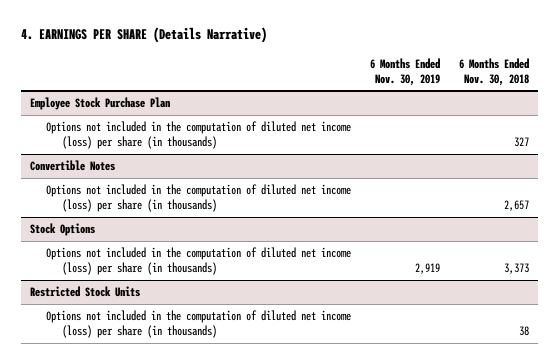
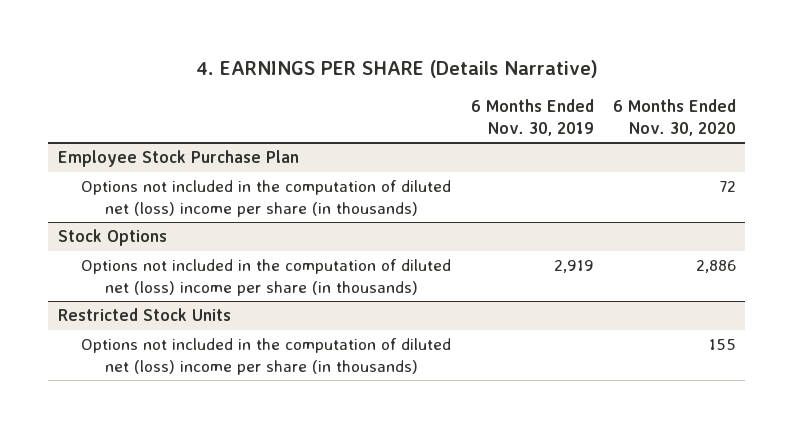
- | 6 Months Ended Nov. 30, 2019 | 6 Months Ended Nov. 30, 2018
+ | 6 Months Ended Nov. 30, 2019 | 6 Months Ended Nov. 30, 2020
@ Employee Stock Purchase Plan
- Options not included in the computation of diluted net income (loss) per share (in thousands) | | 327
- Convertible Notes
- Options not included in the computation of diluted net income (loss) per share (in thousands) | | 2,657
@ Employee Stock Purchase Plan
+ Options not included in the computation of diluted net (loss) income per share (in thousands) | | 72
@ Stock Options
- Options not included in the computation of diluted net income (loss) per share (in thousands) | 2,919 | 3,373
+ Options not included in the computation of diluted net (loss) income per share (in thousands) | 2,919 | 2,886
@ Restricted Stock Units
- Options not included in the computation of diluted net income (loss) per share (in thousands) | | 38
+ Options not included in the computation of diluted net (loss) income per share (in thousands) | | 155

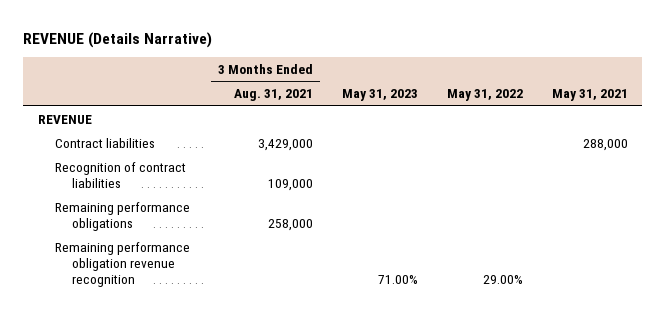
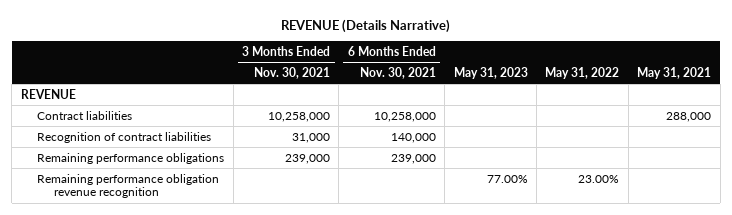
- | 3 Months Ended Aug. 31, 2021 | May 31, 2023 | May 31, 2022 | May 31, 2021
+ | 3 Months Ended Nov. 30, 2021 | 6 Months Ended Nov. 30, 2021 | May 31, 2023 | May 31, 2022 | May 31, 2021
- Remaining performance obligation revenue recognition | | 71.00% | 29.00% |
+ Remaining performance obligation revenue recognition | | | 77.00% | 23.00% |

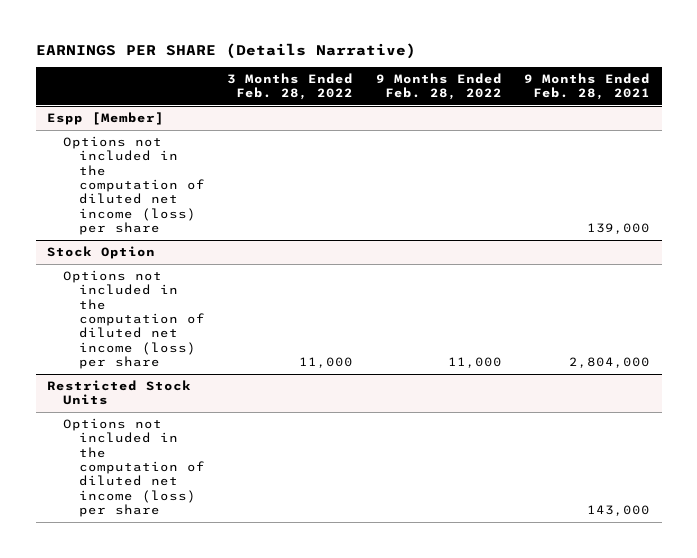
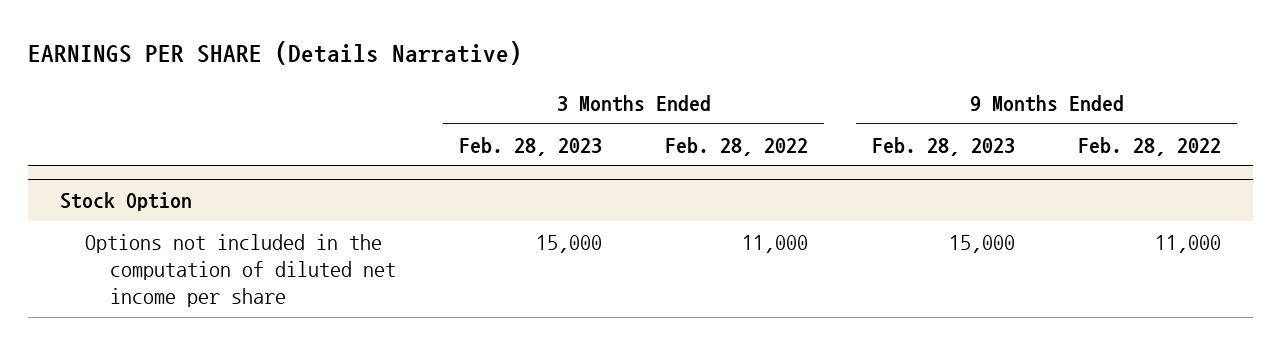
- | 3 Months Ended Feb. 28, 2022 | 9 Months Ended Feb. 28, 2022 | 9 Months Ended Feb. 28, 2021
+ | 3 Months Ended Feb. 28, 2023 | 3 Months Ended Feb. 28, 2022 | 9 Months Ended Feb. 28, 2023 | 9 Months Ended Feb. 28, 2022
- Espp [Member]
- Options not included in the computation of diluted net income (loss) per share | | | 139,000
@ Stock Option
- Options not included in the computation of diluted net income (loss) per share | 11,000 | 11,000 | 2,804,000
- Restricted Stock Units
- Options not included in the computation of diluted net income (loss) per share | | | 143,000
@ Stock Option
+ Options not included in the computation of diluted net income per share | 15,000 | 11,000 | 15,000 | 11,000

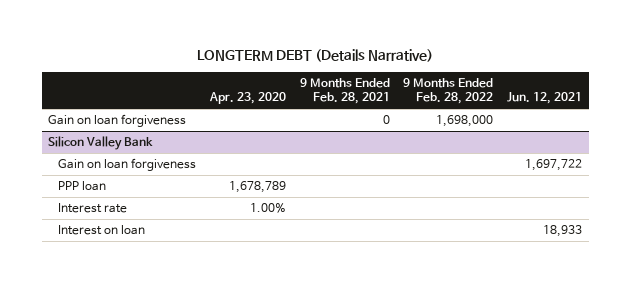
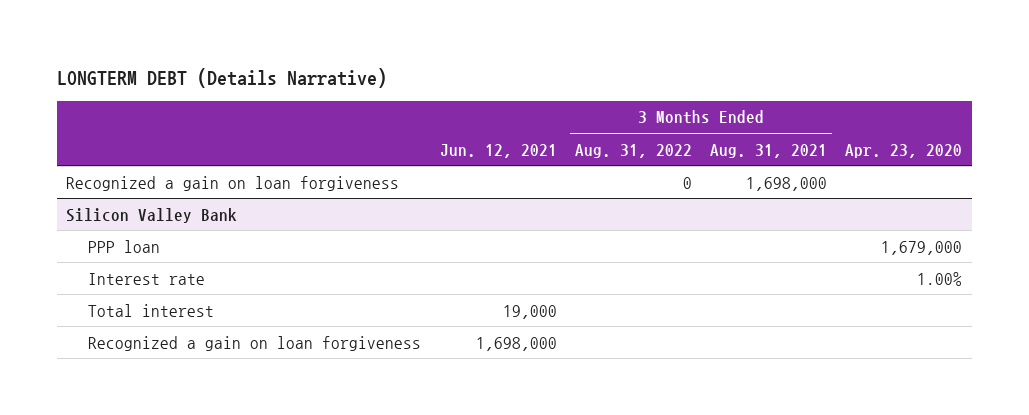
- | Apr. 23, 2020 | 9 Months Ended Feb. 28, 2021 | 9 Months Ended Feb. 28, 2022 | Jun. 12, 2021
+ | Jun. 12, 2021 | 3 Months Ended Aug. 31, 2022 | 3 Months Ended Aug. 31, 2021 | Apr. 23, 2020
- Gain on loan forgiveness | | 0 | 1,698,000 |
+ Recognized a gain on loan forgiveness | | 0 | 1,698,000 |
@ Silicon Valley Bank
- Gain on loan forgiveness | | | | 1,697,722
- PPP loan | 1,678,789 | | |
+ PPP loan | | | | 1,679,000
- Interest on loan | | | | 18,933
+ Total interest | 19,000 | | |
+ Recognized a gain on loan forgiveness | 1,698,000 | | |

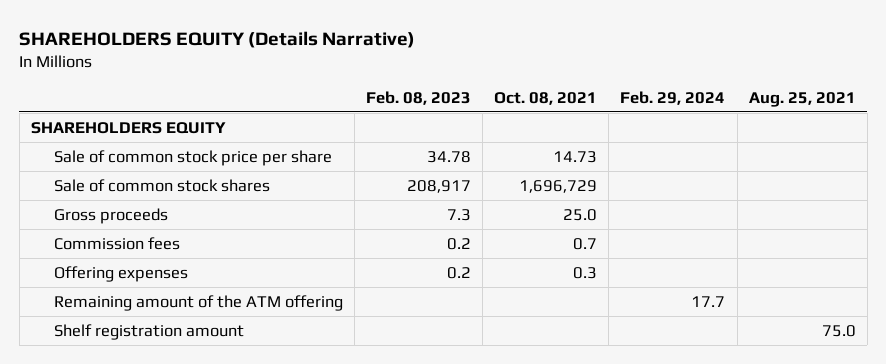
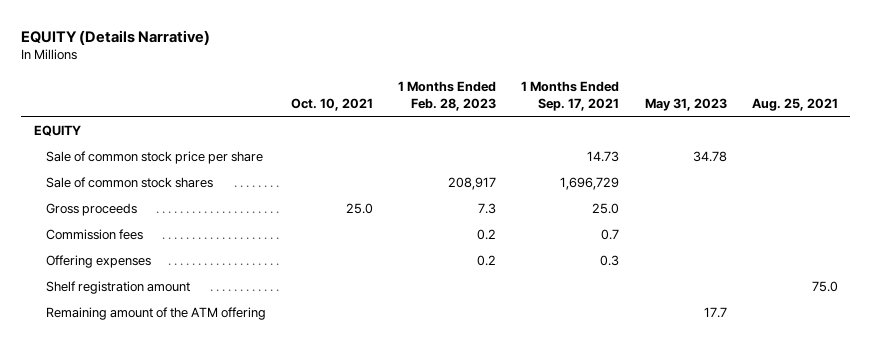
- SHAREHOLDERS EQUITY (Details Narrative)
+ EQUITY (Details Narrative)
- | Feb. 08, 2023 | Oct. 08, 2021 | Feb. 29, 2024 | Aug. 25, 2021
+ | Oct. 10, 2021 | 1 Months Ended Feb. 28, 2023 | 1 Months Ended Sep. 17, 2021 | May 31, 2023 | Aug. 25, 2021
- SHAREHOLDERS EQUITY
+ EQUITY
moved down: Remaining amount of the ATM offering | | | | 17.7 |

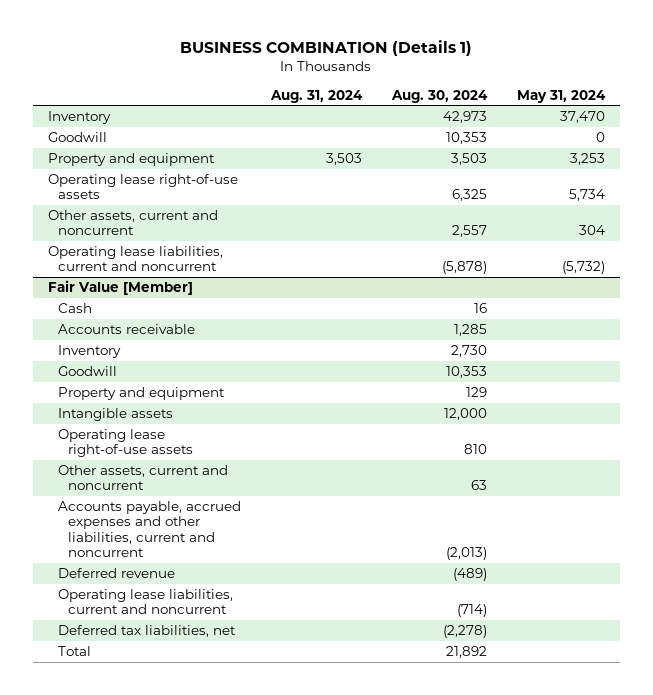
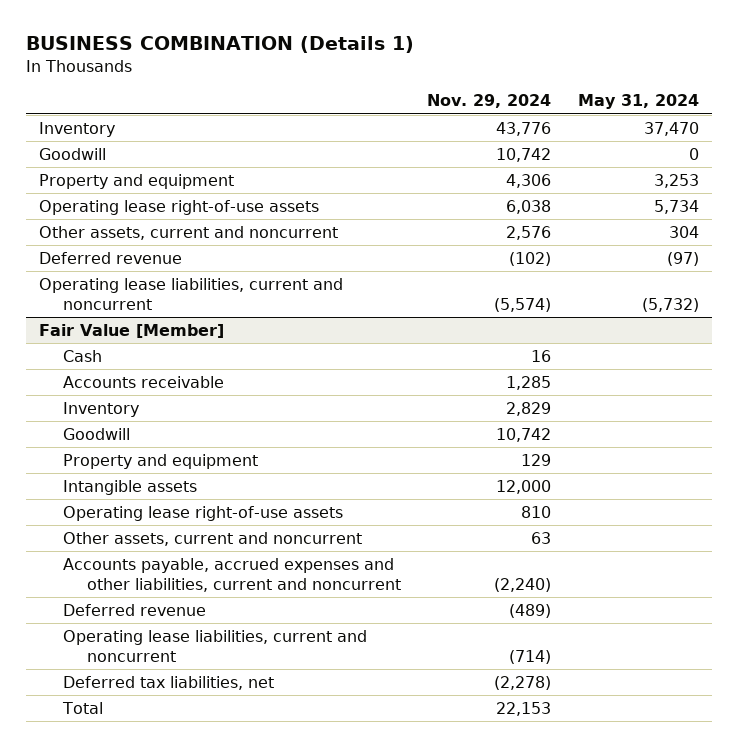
- | Aug. 31, 2024 | Aug. 30, 2024 | May 31, 2024
+ | Nov. 29, 2024 | May 31, 2024
+ Deferred revenue | (102) | (97)

